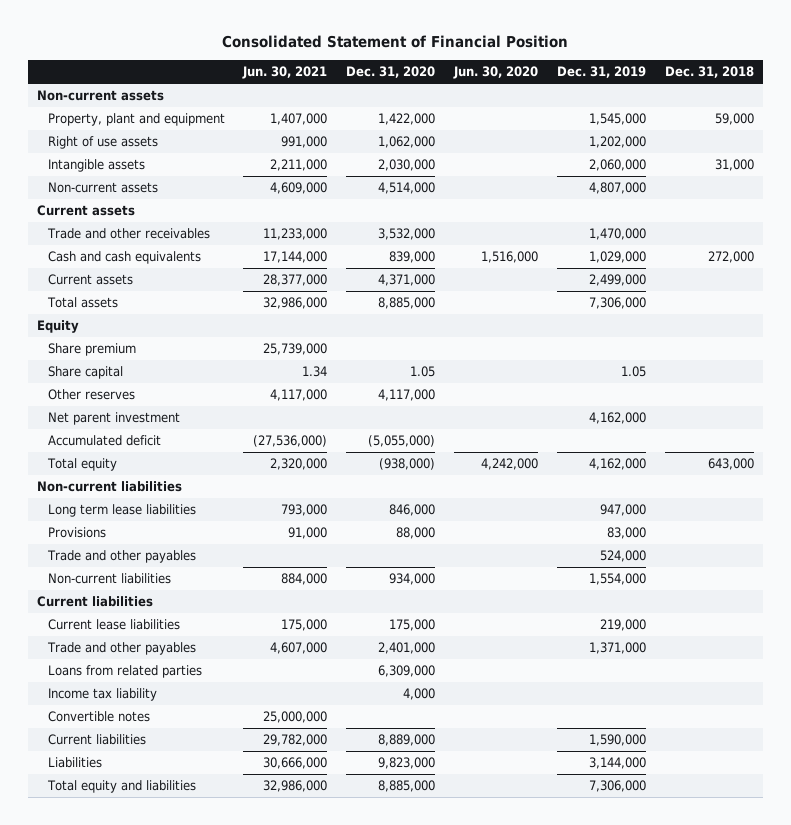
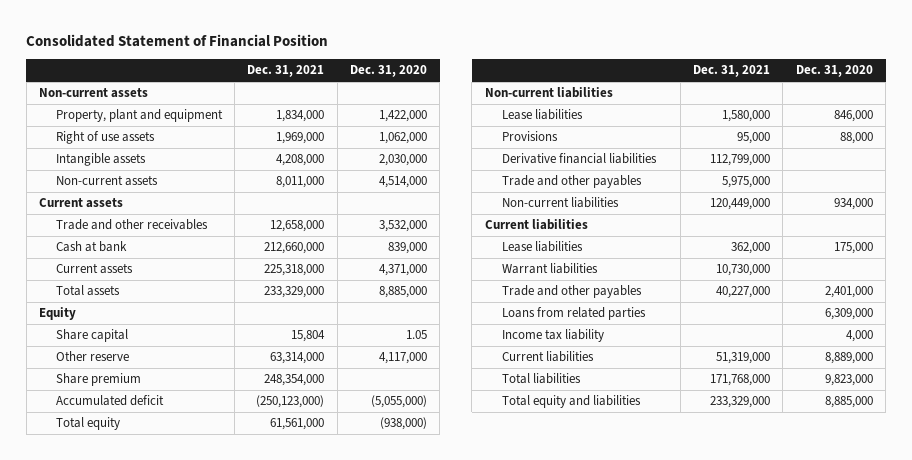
- | Jun. 30, 2021 | Dec. 31, 2020 | Jun. 30, 2020 | Dec. 31, 2019 | Dec. 31, 2018
+ | Dec. 31, 2021 | Dec. 31, 2020
- Cash and cash equivalents | 17,144,000 | 839,000 | 1,516,000 | 1,029,000 | 272,000
+ Cash at bank | 212,660,000 | 839,000
- Other reserves | 4,117,000 | 4,117,000 | | |
- Net parent investment | | | | 4,162,000 |
+ Other reserve | 63,314,000 | 4,117,000
moved down: Share premium | 248,354,000 |
- Long term lease liabilities | 793,000 | 846,000 | | 947,000 |
+ Lease liabilities | 1,580,000 | 846,000
+ Derivative financial liabilities | 112,799,000 |
- Current lease liabilities | 175,000 | 175,000 | | 219,000 |
+ Lease liabilities | 362,000 | 175,000
+ Warrant liabilities | 10,730,000 |
- Convertible notes | 25,000,000 | | | |
- Liabilities | 30,666,000 | 9,823,000 | | 3,144,000 |
+ Total liabilities | 171,768,000 | 9,823,000

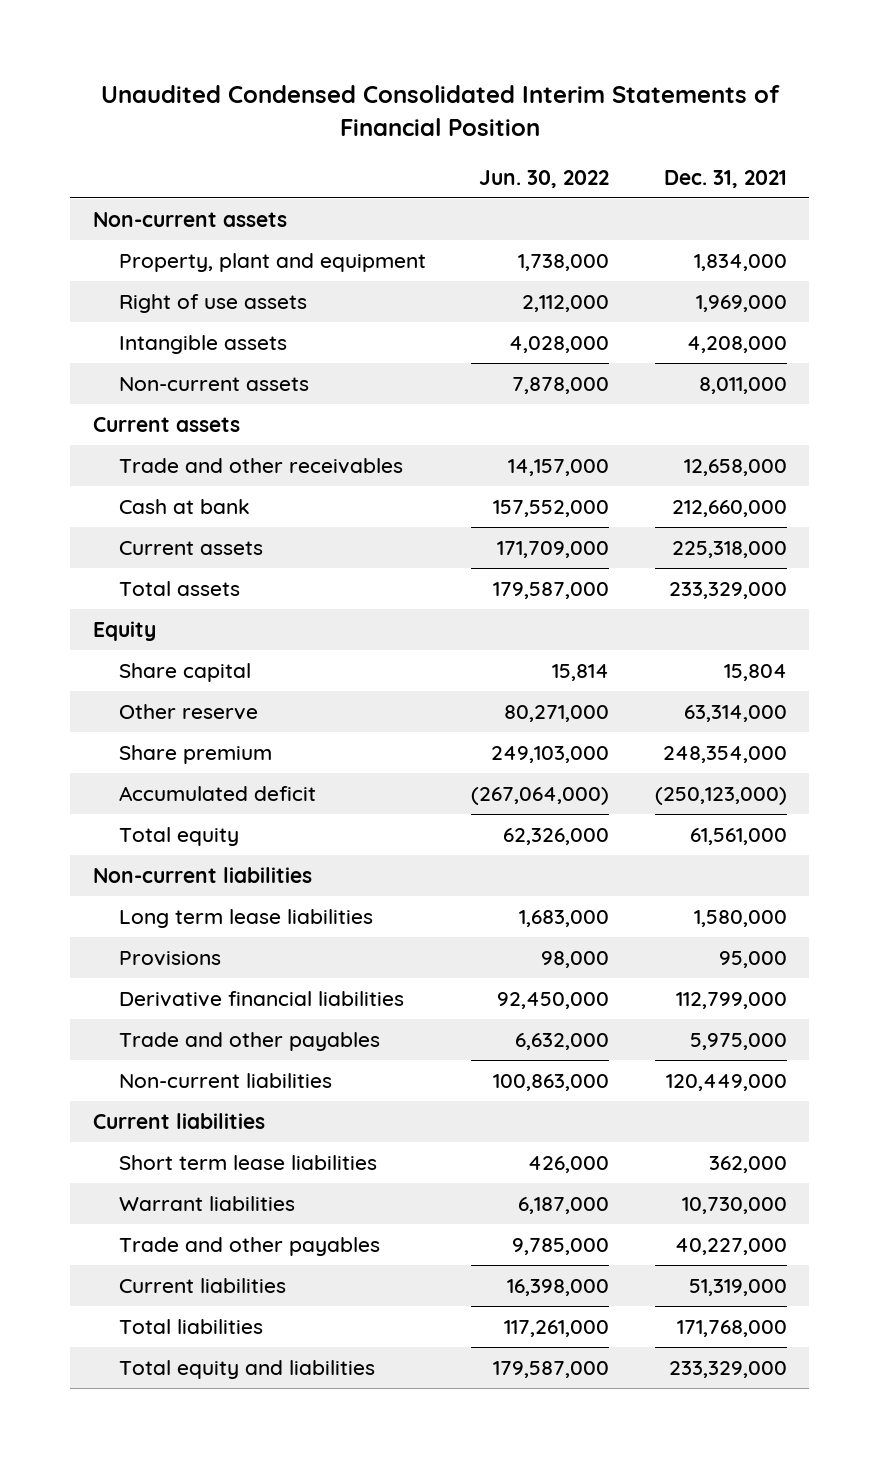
- Consolidated Statement of Financial Position
+ Unaudited Condensed Consolidated Interim Statements of Financial Position
- | Dec. 31, 2021 | Dec. 31, 2020
+ | Jun. 30, 2022 | Dec. 31, 2021
- Lease liabilities | 1,580,000 | 846,000
+ Long term lease liabilities | 1,683,000 | 1,580,000
- Lease liabilities | 362,000 | 175,000
+ Short term lease liabilities | 426,000 | 362,000
- Loans from related parties | | 6,309,000
- Income tax liability | | 4,000

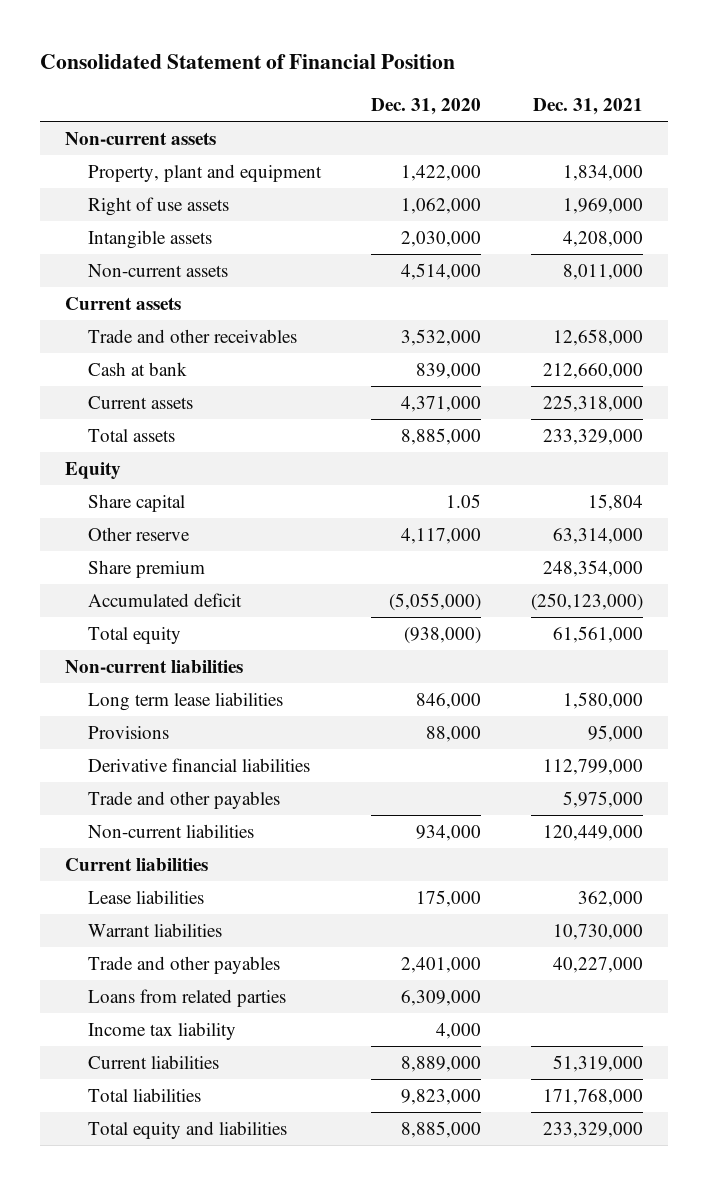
- Unaudited Condensed Consolidated Interim Statements of Financial Position
+ Consolidated Statement of Financial Position
- | Jun. 30, 2022 | Dec. 31, 2021
+ | Dec. 31, 2020 | Dec. 31, 2021
- Short term lease liabilities | 426,000 | 362,000
+ Lease liabilities | 175,000 | 362,000
+ Loans from related parties | 6,309,000 |
+ Income tax liability | 4,000 |

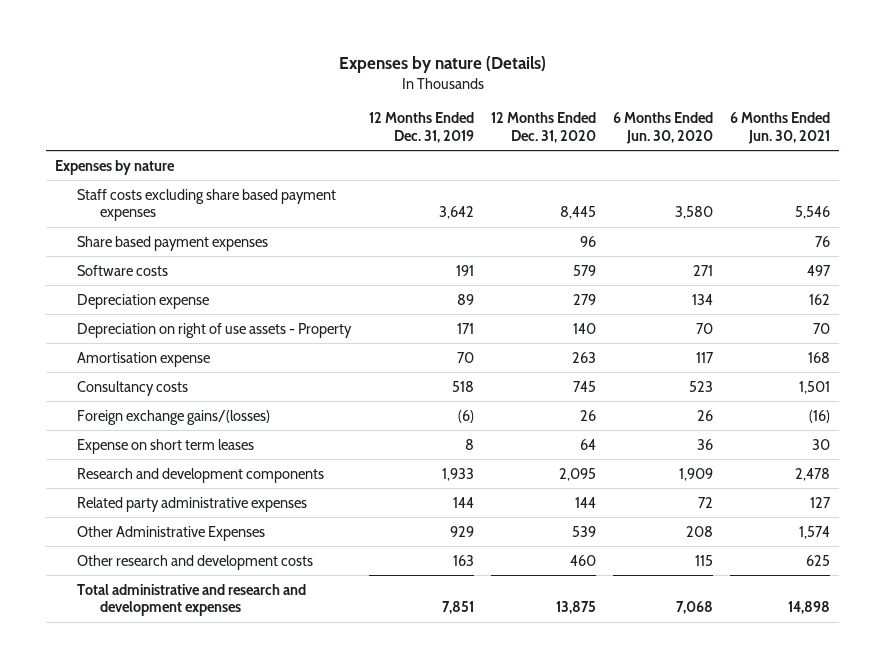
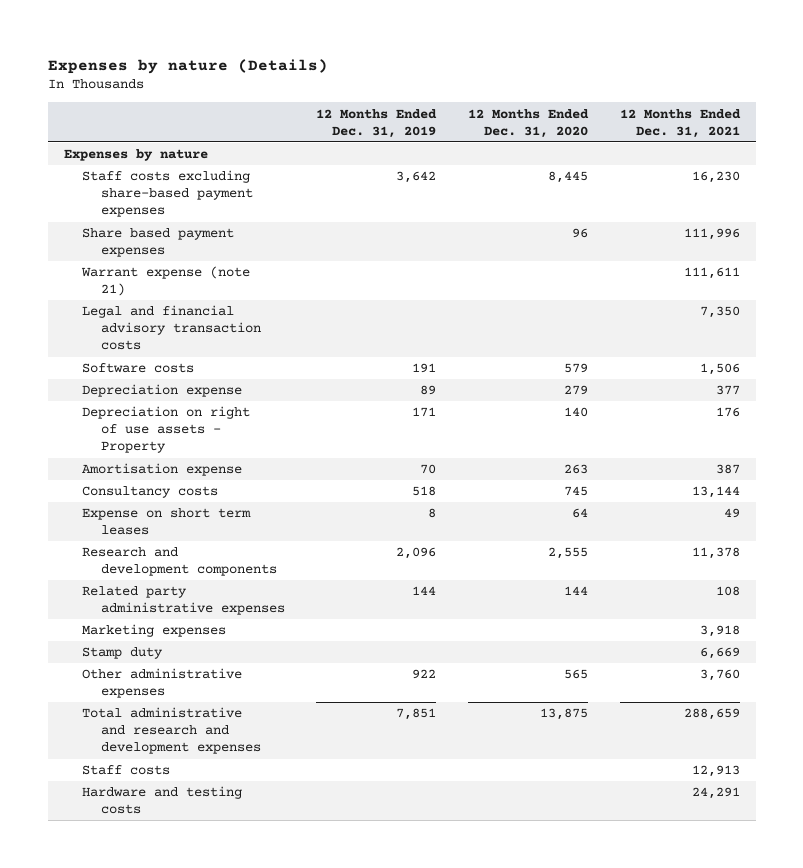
- | 12 Months Ended Dec. 31, 2019 | 12 Months Ended Dec. 31, 2020 | 6 Months Ended Jun. 30, 2020 | 6 Months Ended Jun. 30, 2021
+ | 12 Months Ended Dec. 31, 2019 | 12 Months Ended Dec. 31, 2020 | 12 Months Ended Dec. 31, 2021
- Staff costs excluding share based payment expenses | 3,642 | 8,445 | 3,580 | 5,546
+ Staff costs excluding share-based payment expenses | 3,642 | 8,445 | 16,230
+ Warrant expense (note 21) | | | 111,611
+ Legal and financial advisory transaction costs | | | 7,350
- Foreign exchange gains/(losses) | (6) | 26 | 26 | (16)
- Research and development components | 1,933 | 2,095 | 1,909 | 2,478
+ Research and development components | 2,096 | 2,555 | 11,378
- Other Administrative Expenses | 929 | 539 | 208 | 1,574
- Other research and development costs | 163 | 460 | 115 | 625
+ Marketing expenses | | | 3,918
+ Stamp duty | | | 6,669
+ Other administrative expenses | 922 | 565 | 3,760
+ Staff costs | | | 12,913
+ Hardware and testing costs | | | 24,291

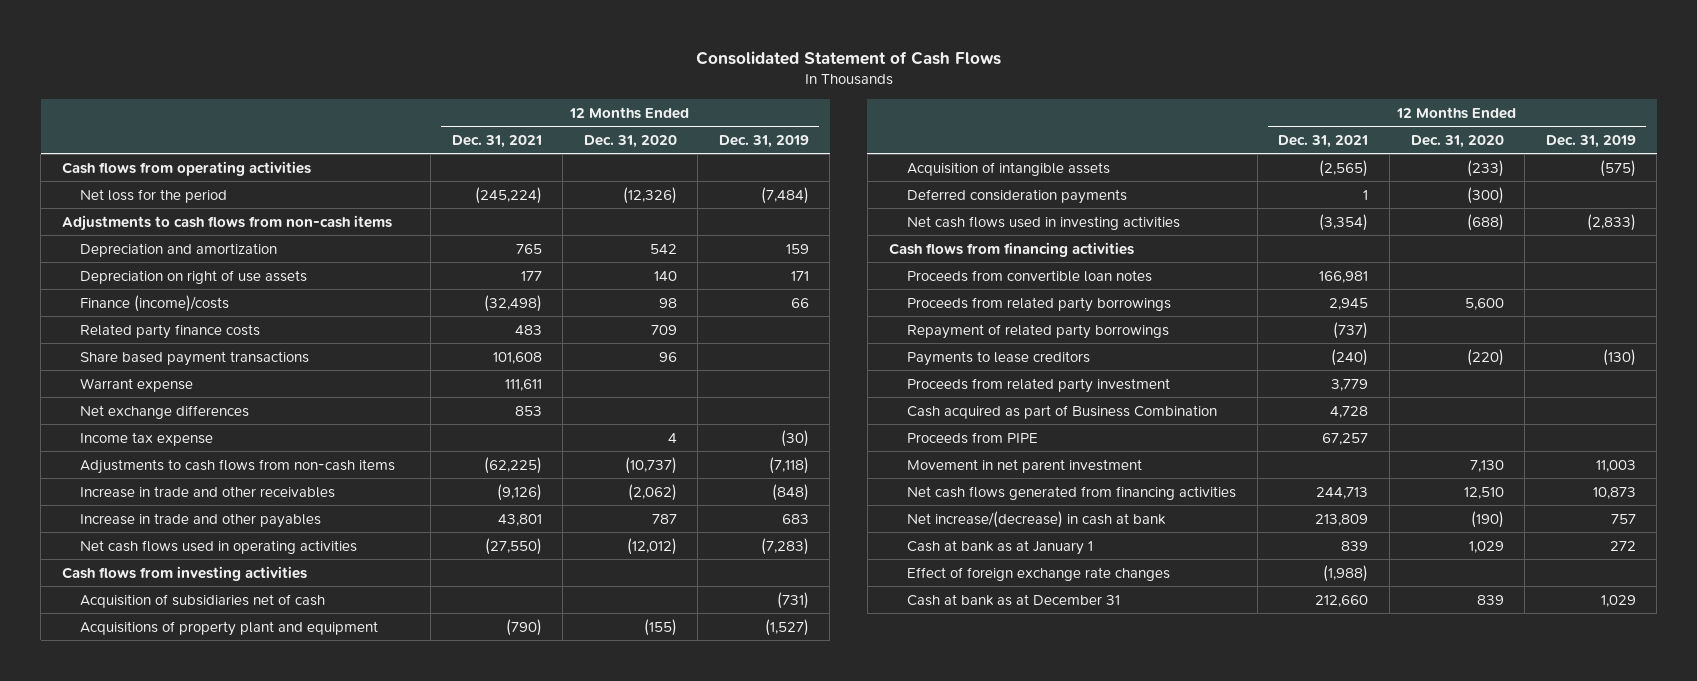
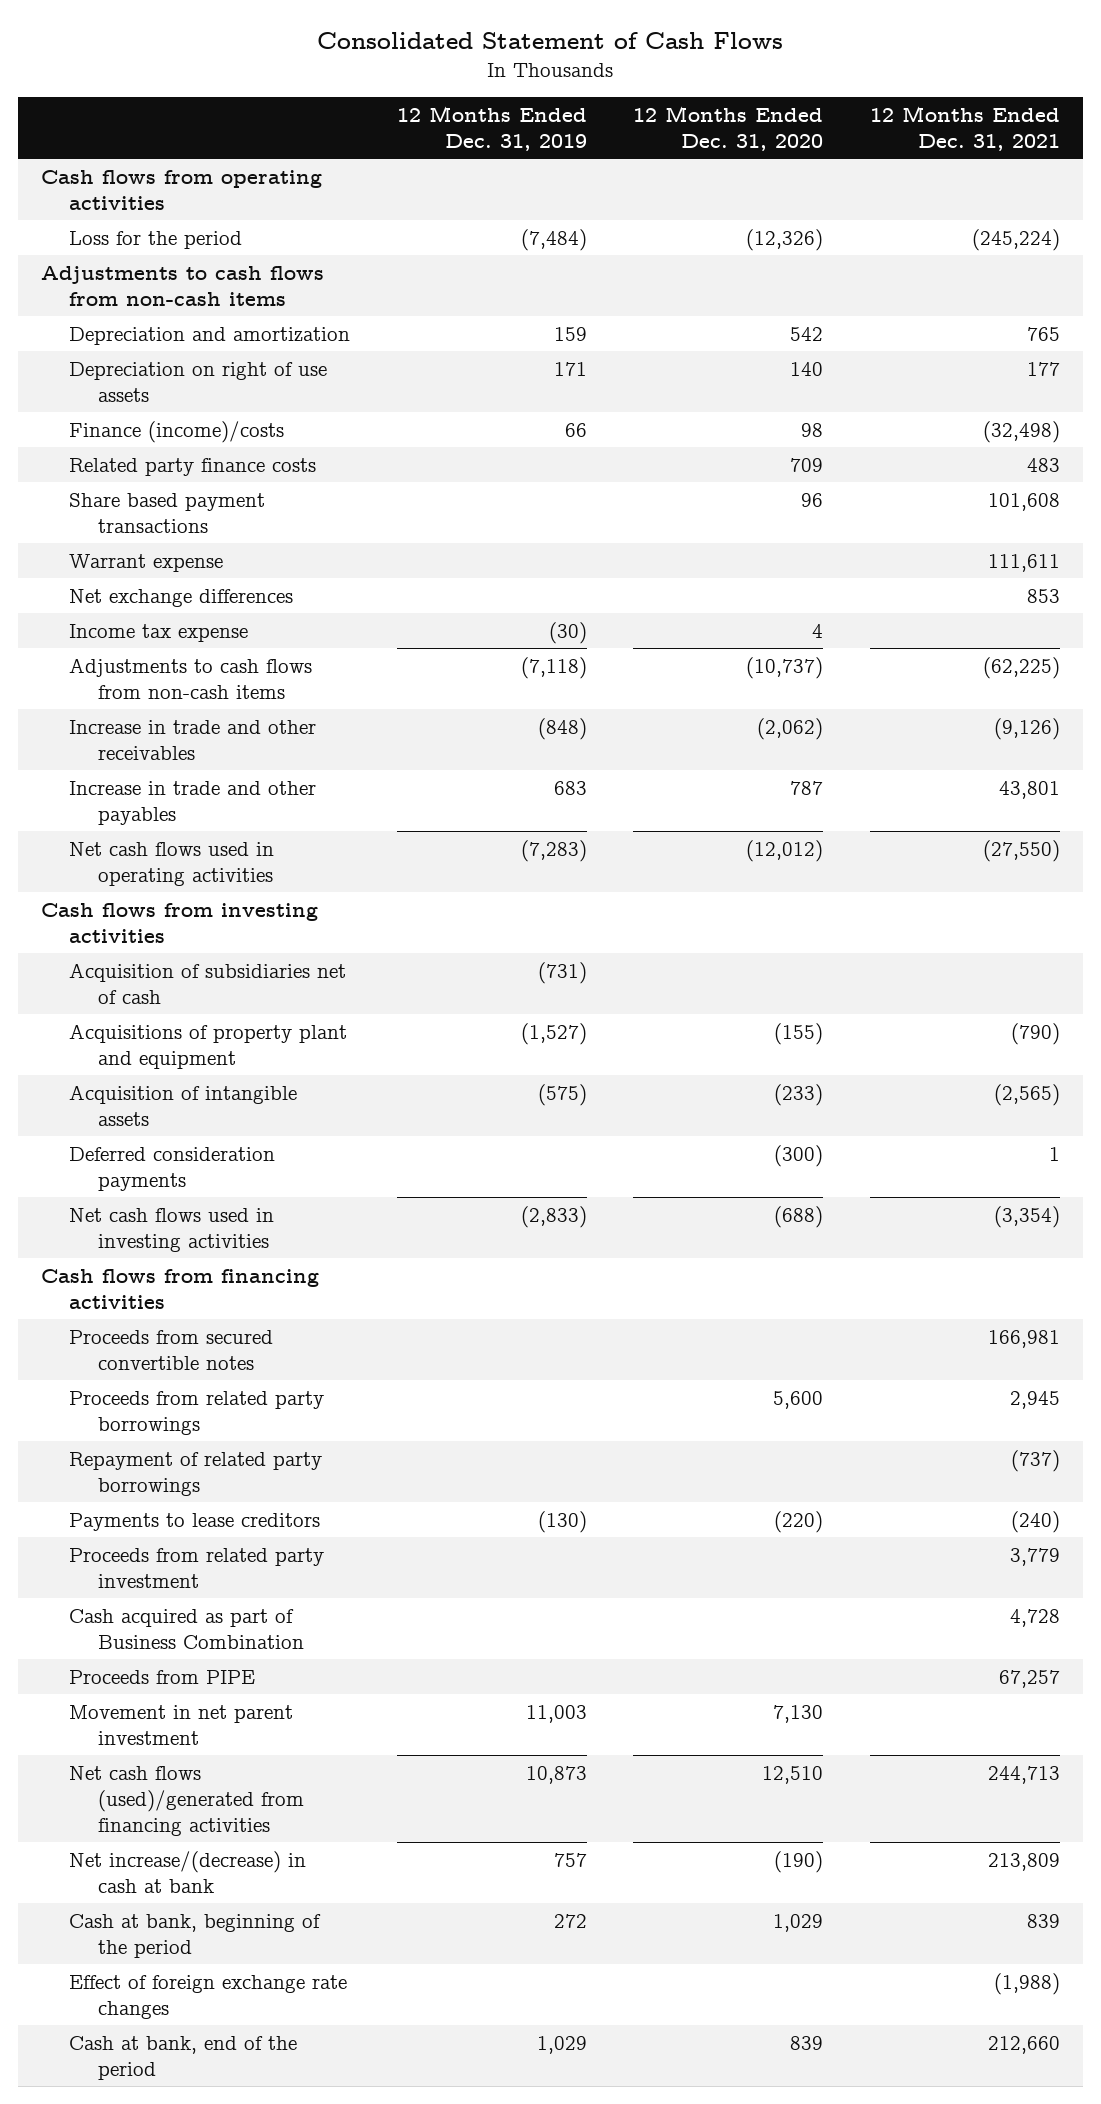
- | 12 Months Ended Dec. 31, 2021 | 12 Months Ended Dec. 31, 2020 | 12 Months Ended Dec. 31, 2019
+ | 12 Months Ended Dec. 31, 2019 | 12 Months Ended Dec. 31, 2020 | 12 Months Ended Dec. 31, 2021
- Net loss for the period | (245,224) | (12,326) | (7,484)
+ Loss for the period | (7,484) | (12,326) | (245,224)
- Proceeds from convertible loan notes | 166,981 | |
+ Proceeds from secured convertible notes | | | 166,981
- Net cash flows generated from financing activities | 244,713 | 12,510 | 10,873
+ Net cash flows (used)/generated from financing activities | 10,873 | 12,510 | 244,713
- Cash at bank as at January 1 | 839 | 1,029 | 272
+ Cash at bank, beginning of the period | 272 | 1,029 | 839
- Cash at bank as at December 31 | 212,660 | 839 | 1,029
+ Cash at bank, end of the period | 1,029 | 839 | 212,660

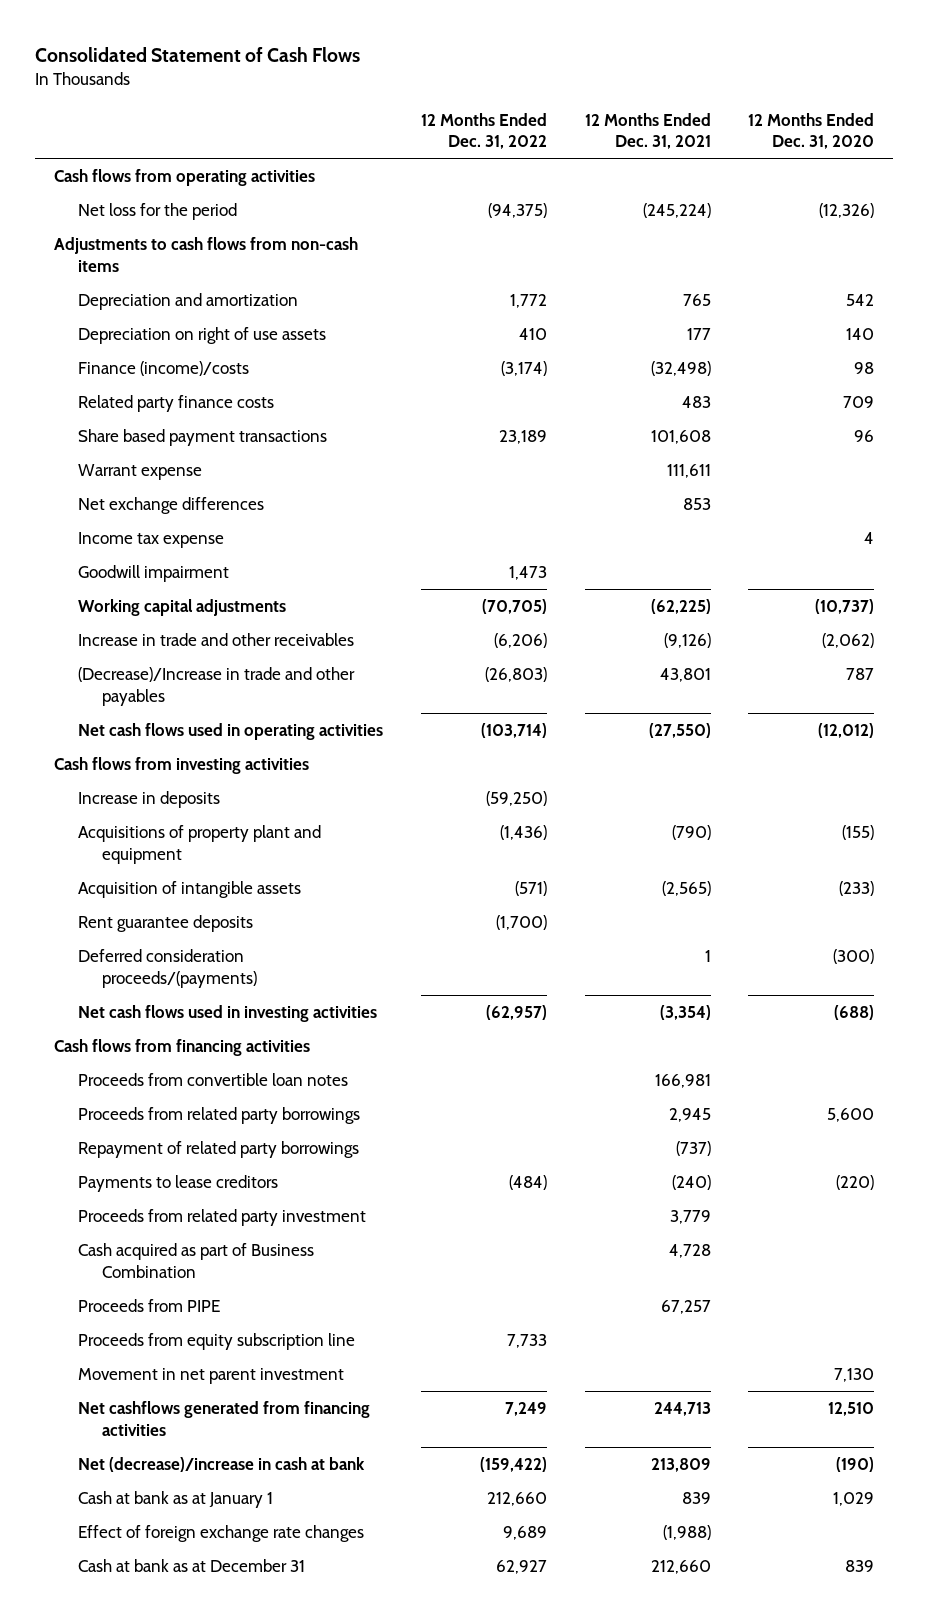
- | 12 Months Ended Dec. 31, 2019 | 12 Months Ended Dec. 31, 2020 | 12 Months Ended Dec. 31, 2021
+ | 12 Months Ended Dec. 31, 2022 | 12 Months Ended Dec. 31, 2021 | 12 Months Ended Dec. 31, 2020
- Loss for the period | (7,484) | (12,326) | (245,224)
+ Net loss for the period | (94,375) | (245,224) | (12,326)
- Adjustments to cash flows from non-cash items | (7,118) | (10,737) | (62,225)
+ Goodwill impairment | 1,473 | |
+ Working capital adjustments | (70,705) | (62,225) | (10,737)
- Increase in trade and other payables | 683 | 787 | 43,801
+ (Decrease)/Increase in trade and other payables | (26,803) | 43,801 | 787
- Acquisition of subsidiaries net of cash | (731) | |
+ Increase in deposits | (59,250) | |
- Deferred consideration payments | | (300) | 1
+ Rent guarantee deposits | (1,700) | |
+ Deferred consideration proceeds/(payments) | | 1 | (300)
- Proceeds from secured convertible notes | | | 166,981
+ Proceeds from convertible loan notes | | 166,981 |
+ Proceeds from equity subscription line | 7,733 | |
- Net cash flows (used)/generated from financing activities | 10,873 | 12,510 | 244,713
- Net increase/(decrease) in cash at bank | 757 | (190) | 213,809
- Cash at bank, beginning of the period | 272 | 1,029 | 839
+ Net cashflows generated from financing activities | 7,249 | 244,713 | 12,510
+ Net (decrease)/increase in cash at bank | (159,422) | 213,809 | (190)
+ Cash at bank as at January 1 | 212,660 | 839 | 1,029
- Cash at bank, end of the period | 1,029 | 839 | 212,660
+ Cash at bank as at December 31 | 62,927 | 212,660 | 839

